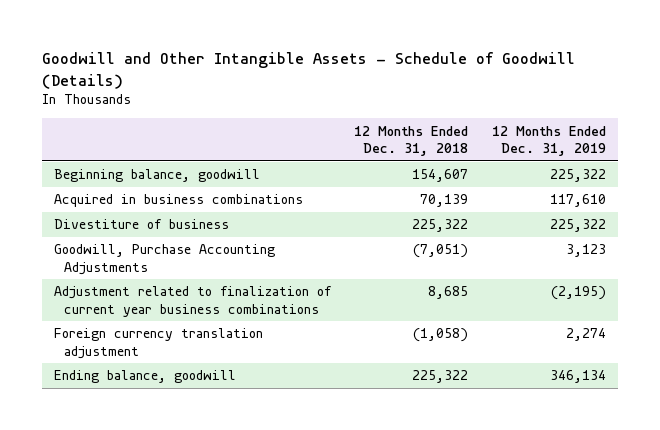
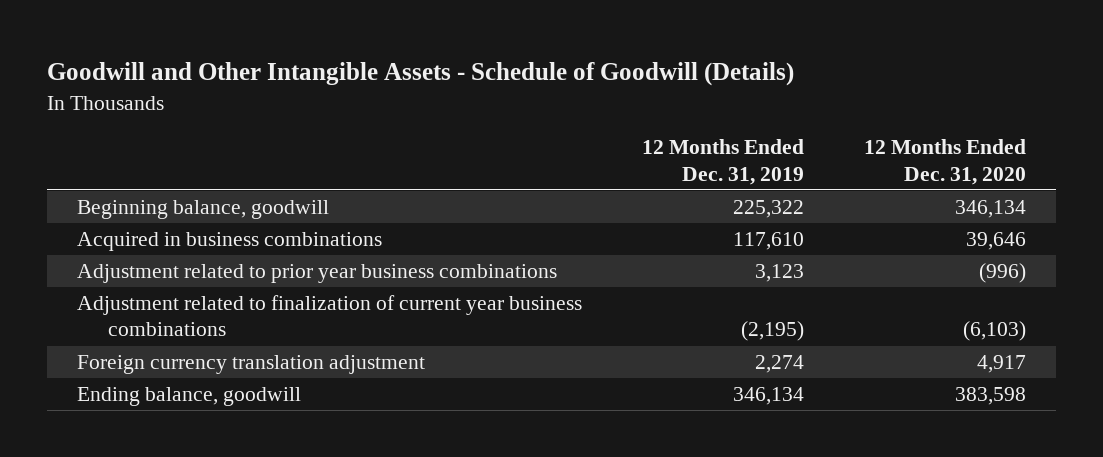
- | 12 Months Ended Dec. 31, 2018 | 12 Months Ended Dec. 31, 2019
+ | 12 Months Ended Dec. 31, 2019 | 12 Months Ended Dec. 31, 2020
- Divestiture of business | 225,322 | 225,322
- Goodwill, Purchase Accounting Adjustments | (7,051) | 3,123
+ Adjustment related to prior year business combinations | 3,123 | (996)

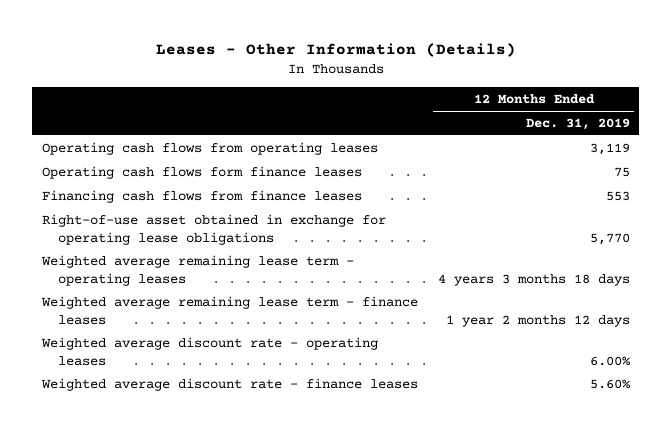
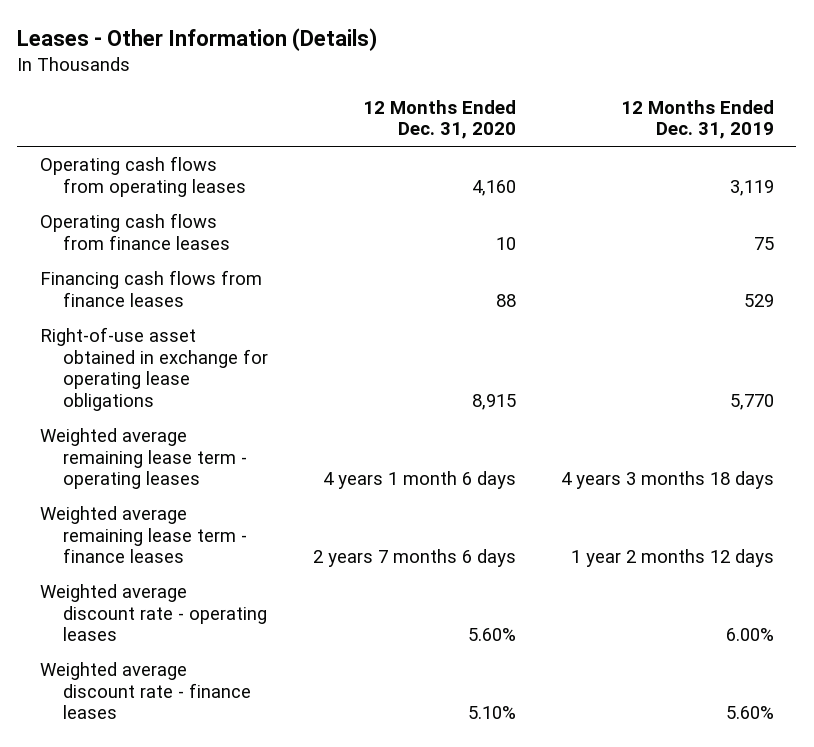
- | 12 Months Ended Dec. 31, 2019
+ | 12 Months Ended Dec. 31, 2020 | 12 Months Ended Dec. 31, 2019
- Operating cash flows form finance leases | 75
- Financing cash flows from finance leases | 553
+ Operating cash flows from finance leases | 10 | 75
+ Financing cash flows from finance leases | 88 | 529

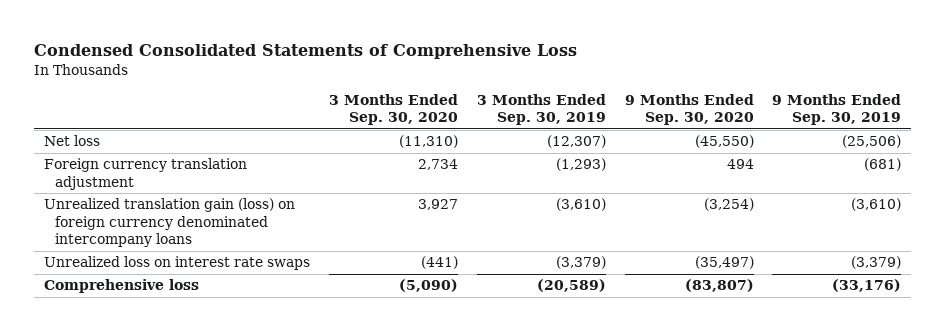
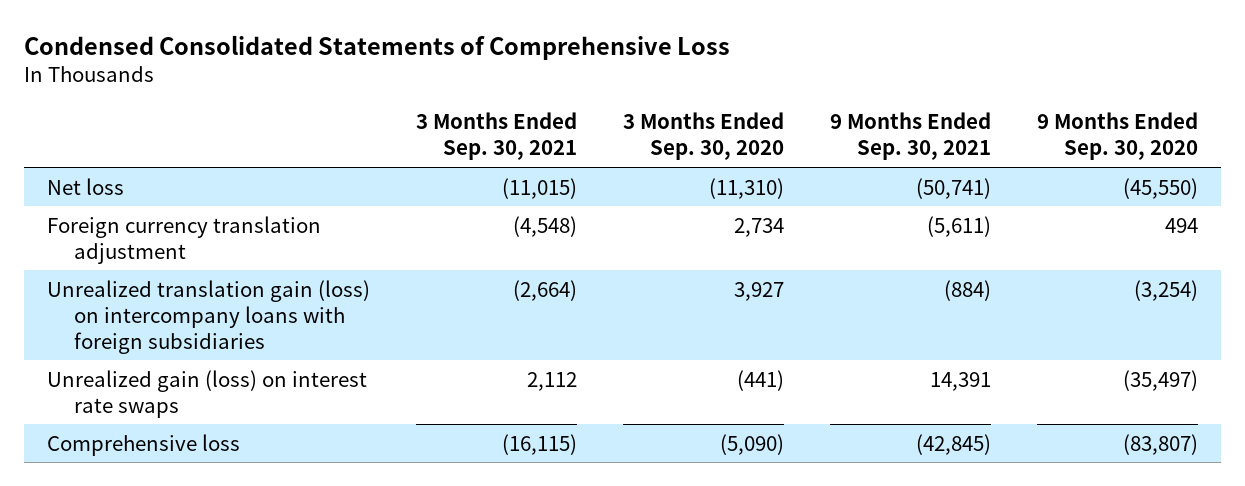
- | 3 Months Ended Sep. 30, 2020 | 3 Months Ended Sep. 30, 2019 | 9 Months Ended Sep. 30, 2020 | 9 Months Ended Sep. 30, 2019
+ | 3 Months Ended Sep. 30, 2021 | 3 Months Ended Sep. 30, 2020 | 9 Months Ended Sep. 30, 2021 | 9 Months Ended Sep. 30, 2020
- Unrealized translation gain (loss) on foreign currency denominated intercompany loans | 3,927 | (3,610) | (3,254) | (3,610)
- Unrealized loss on interest rate swaps | (441) | (3,379) | (35,497) | (3,379)
+ Unrealized translation gain (loss) on intercompany loans with foreign subsidiaries | (2,664) | 3,927 | (884) | (3,254)
+ Unrealized gain (loss) on interest rate swaps | 2,112 | (441) | 14,391 | (35,497)

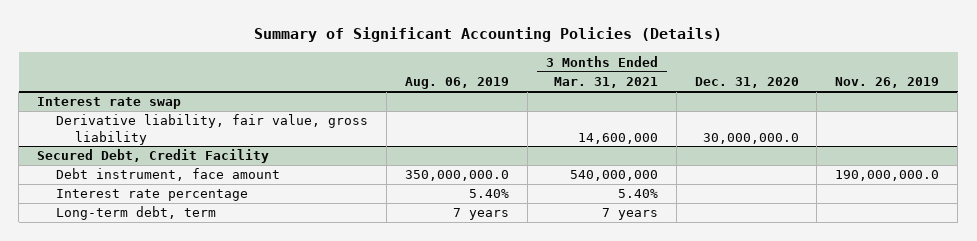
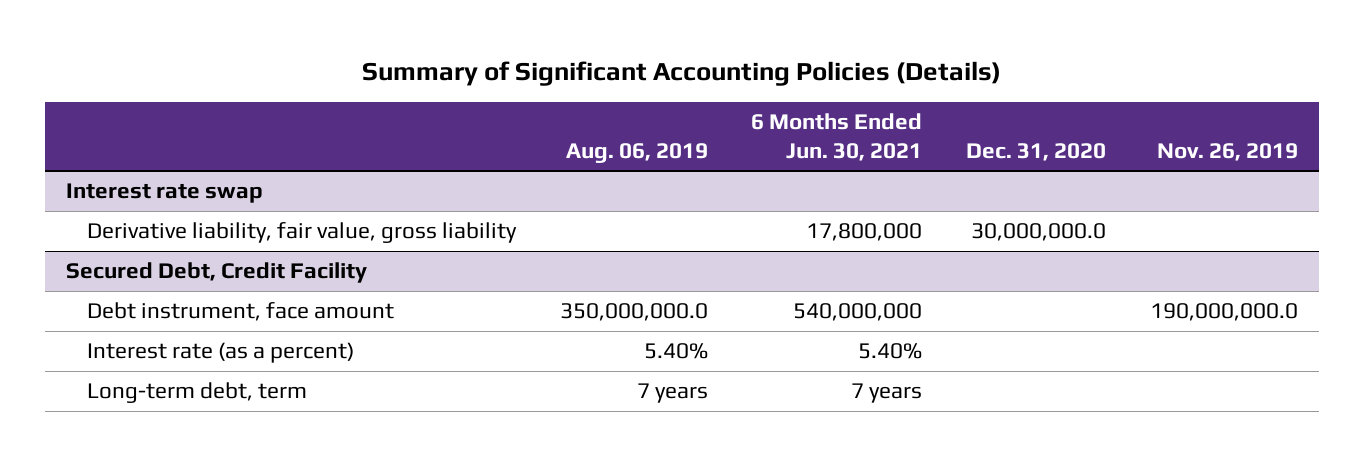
- | Aug. 06, 2019 | 3 Months Ended Mar. 31, 2021 | Dec. 31, 2020 | Nov. 26, 2019
+ | Aug. 06, 2019 | 6 Months Ended Jun. 30, 2021 | Dec. 31, 2020 | Nov. 26, 2019
@ Secured Debt, Credit Facility
- Interest rate percentage | 5.40% | 5.40% | |
+ Interest rate (as a percent) | 5.40% | 5.40% | |

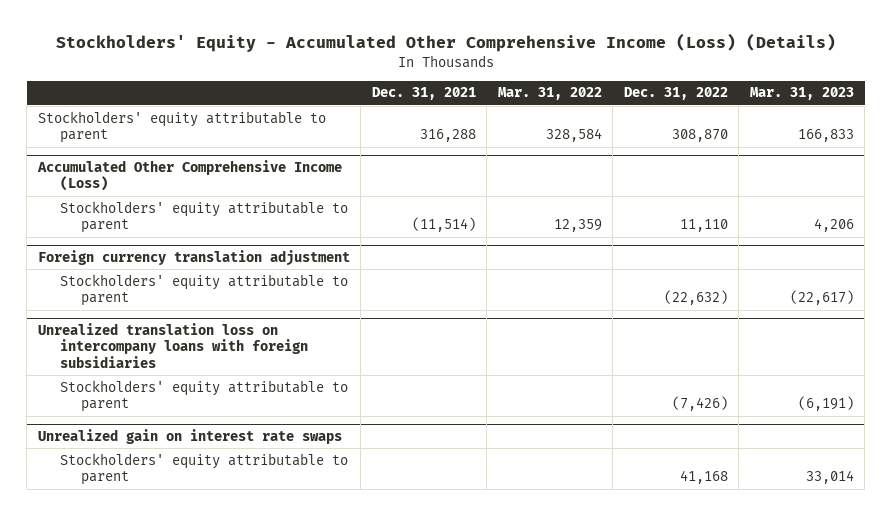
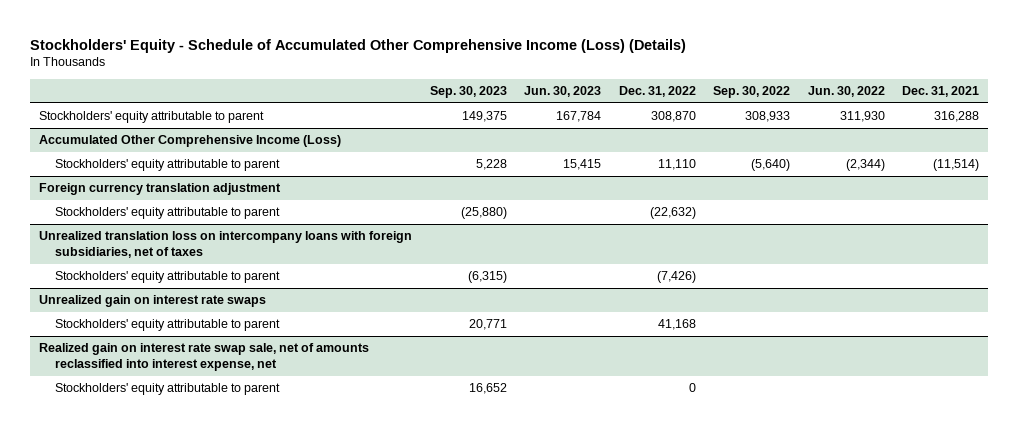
- Stockholders' Equity - Accumulated Other Comprehensive Income (Loss) (Details)
+ Stockholders' Equity - Schedule of Accumulated Other Comprehensive Income (Loss) (Details)
- | Dec. 31, 2021 | Mar. 31, 2022 | Dec. 31, 2022 | Mar. 31, 2023
+ | Sep. 30, 2023 | Jun. 30, 2023 | Dec. 31, 2022 | Sep. 30, 2022 | Jun. 30, 2022 | Dec. 31, 2021
- Unrealized translation loss on intercompany loans with foreign subsidiaries
+ Unrealized translation loss on intercompany loans with foreign subsidiaries, net of taxes
+ Realized gain on interest rate swap sale, net of amounts reclassified into interest expense, net
+ Stockholders' equity attributable to parent | 16,652 | | 0 | | |

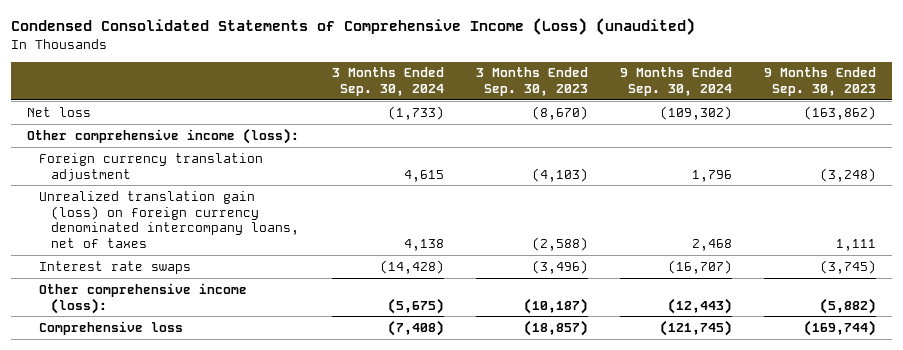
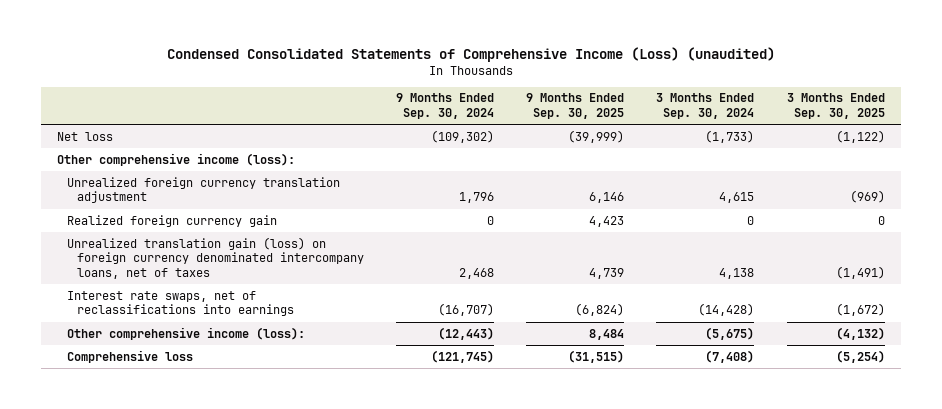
- | 3 Months Ended Sep. 30, 2024 | 3 Months Ended Sep. 30, 2023 | 9 Months Ended Sep. 30, 2024 | 9 Months Ended Sep. 30, 2023
+ | 9 Months Ended Sep. 30, 2024 | 9 Months Ended Sep. 30, 2025 | 3 Months Ended Sep. 30, 2024 | 3 Months Ended Sep. 30, 2025
- Foreign currency translation adjustment | 4,615 | (4,103) | 1,796 | (3,248)
+ Unrealized foreign currency translation adjustment | 1,796 | 6,146 | 4,615 | (969)
+ Realized foreign currency gain | 0 | 4,423 | 0 | 0
- Interest rate swaps | (14,428) | (3,496) | (16,707) | (3,745)
+ Interest rate swaps, net of reclassifications into earnings | (16,707) | (6,824) | (14,428) | (1,672)

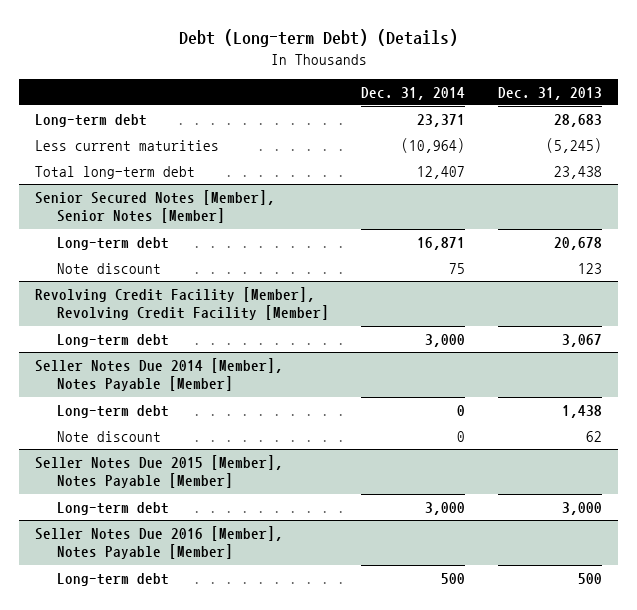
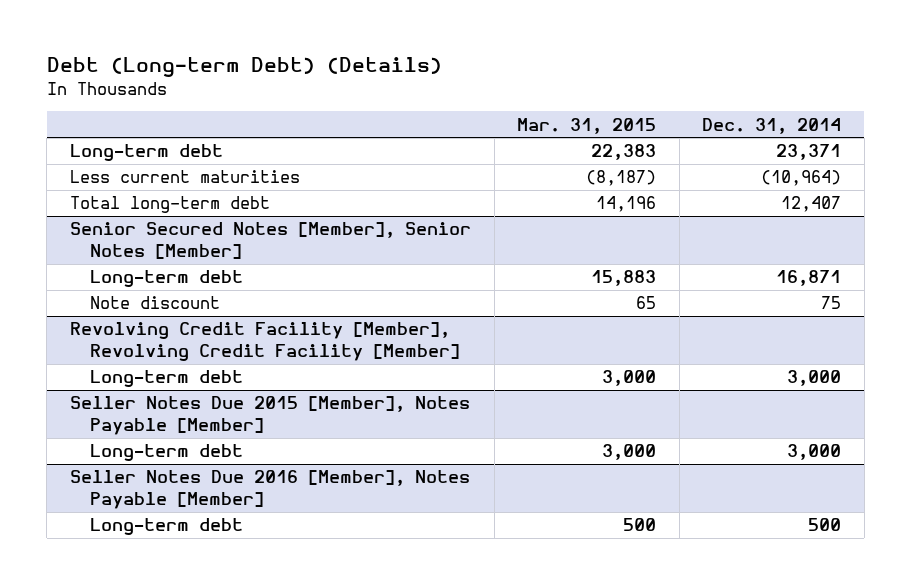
- | Dec. 31, 2014 | Dec. 31, 2013
+ | Mar. 31, 2015 | Dec. 31, 2014
- Seller Notes Due 2014 [Member], Notes Payable [Member]
- Long-term debt | 0 | 1,438
- Note discount | 0 | 62

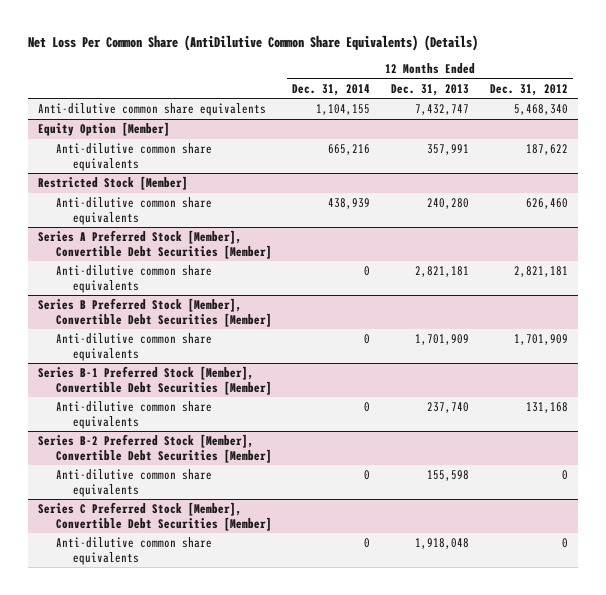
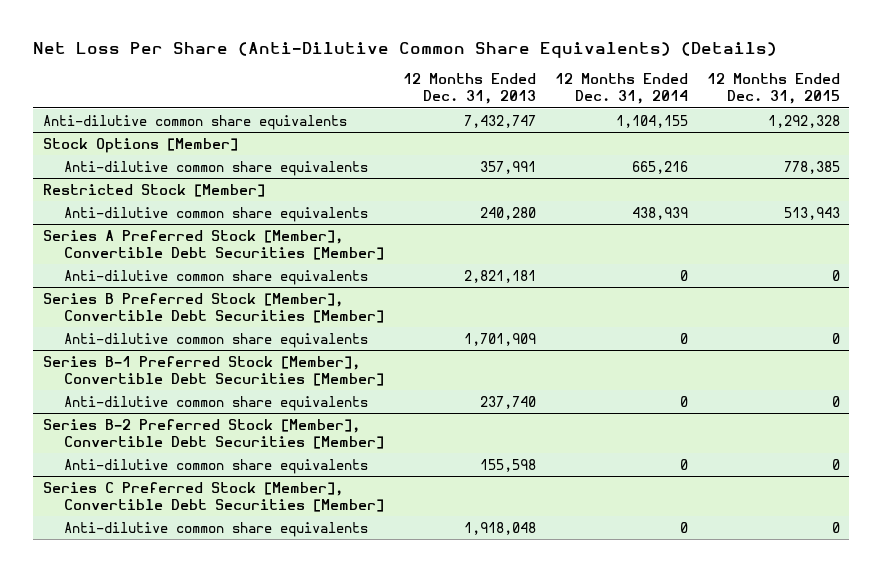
- Net Loss Per Common Share (AntiDilutive Common Share Equivalents) (Details)
+ Net Loss Per Share (Anti-Dilutive Common Share Equivalents) (Details)
- | 12 Months Ended Dec. 31, 2014 | 12 Months Ended Dec. 31, 2013 | 12 Months Ended Dec. 31, 2012
+ | 12 Months Ended Dec. 31, 2013 | 12 Months Ended Dec. 31, 2014 | 12 Months Ended Dec. 31, 2015
- Equity Option [Member]
+ Stock Options [Member]

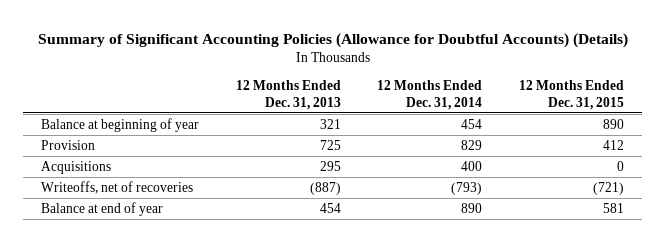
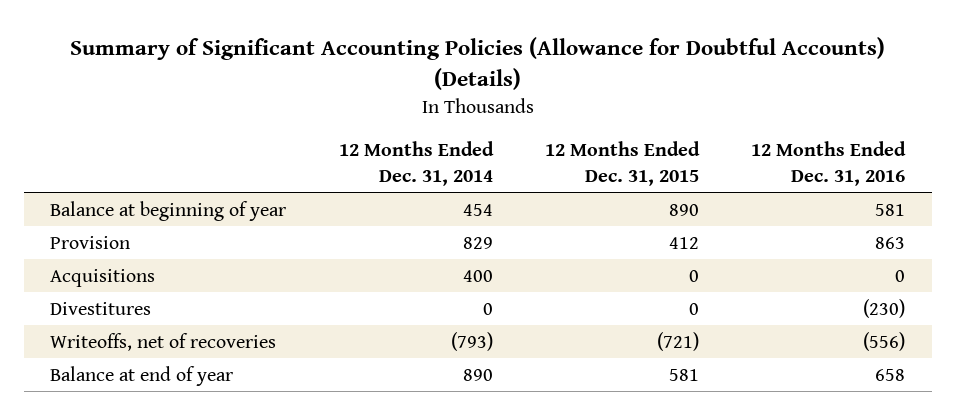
- | 12 Months Ended Dec. 31, 2013 | 12 Months Ended Dec. 31, 2014 | 12 Months Ended Dec. 31, 2015
+ | 12 Months Ended Dec. 31, 2014 | 12 Months Ended Dec. 31, 2015 | 12 Months Ended Dec. 31, 2016
+ Divestitures | 0 | 0 | (230)

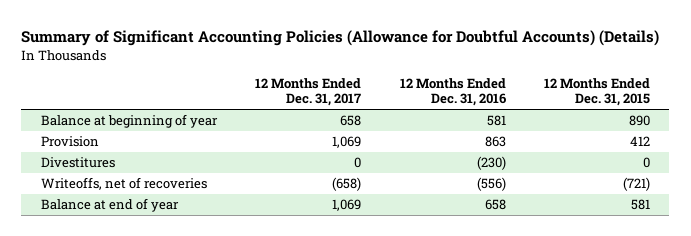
- | 12 Months Ended Dec. 31, 2014 | 12 Months Ended Dec. 31, 2015 | 12 Months Ended Dec. 31, 2016
+ | 12 Months Ended Dec. 31, 2017 | 12 Months Ended Dec. 31, 2016 | 12 Months Ended Dec. 31, 2015
- Acquisitions | 400 | 0 | 0

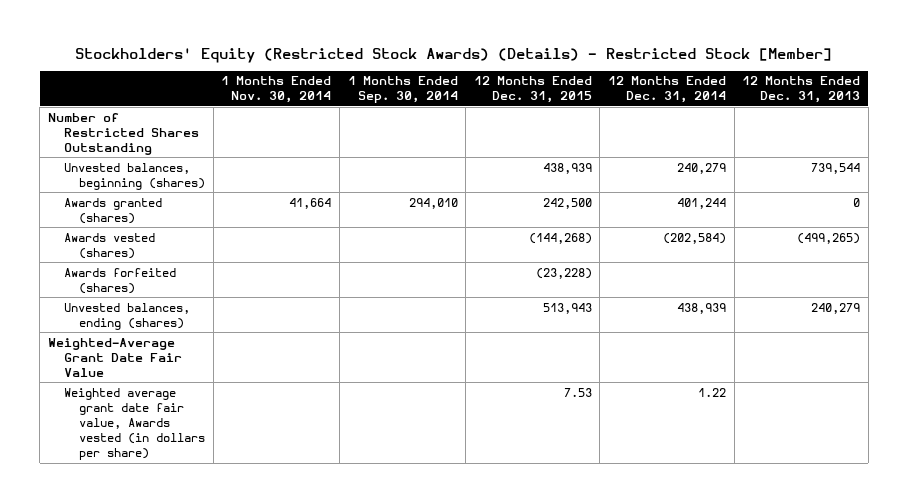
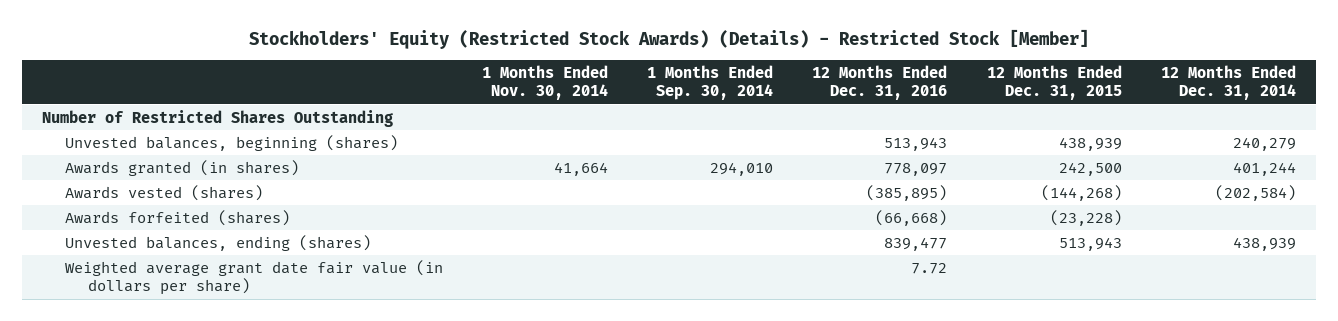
- | 1 Months Ended Nov. 30, 2014 | 1 Months Ended Sep. 30, 2014 | 12 Months Ended Dec. 31, 2015 | 12 Months Ended Dec. 31, 2014 | 12 Months Ended Dec. 31, 2013
+ | 1 Months Ended Nov. 30, 2014 | 1 Months Ended Sep. 30, 2014 | 12 Months Ended Dec. 31, 2016 | 12 Months Ended Dec. 31, 2015 | 12 Months Ended Dec. 31, 2014
- Awards granted (shares) | 41,664 | 294,010 | 242,500 | 401,244 | 0
+ Awards granted (in shares) | 41,664 | 294,010 | 778,097 | 242,500 | 401,244
- Weighted-Average Grant Date Fair Value
- Weighted average grant date fair value, Awards vested (in dollars per share) | | | 7.53 | 1.22 |
+ Weighted average grant date fair value (in dollars per share) | | | 7.72 | |

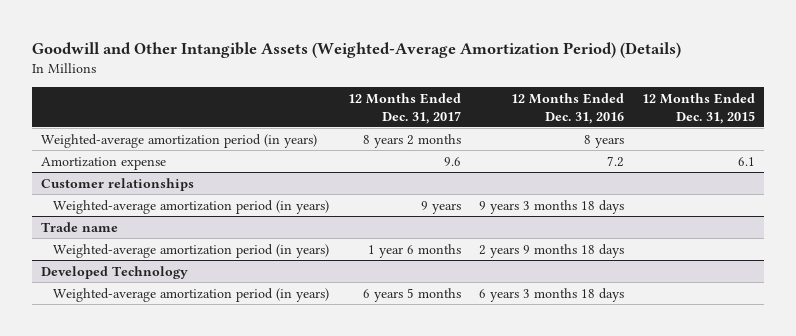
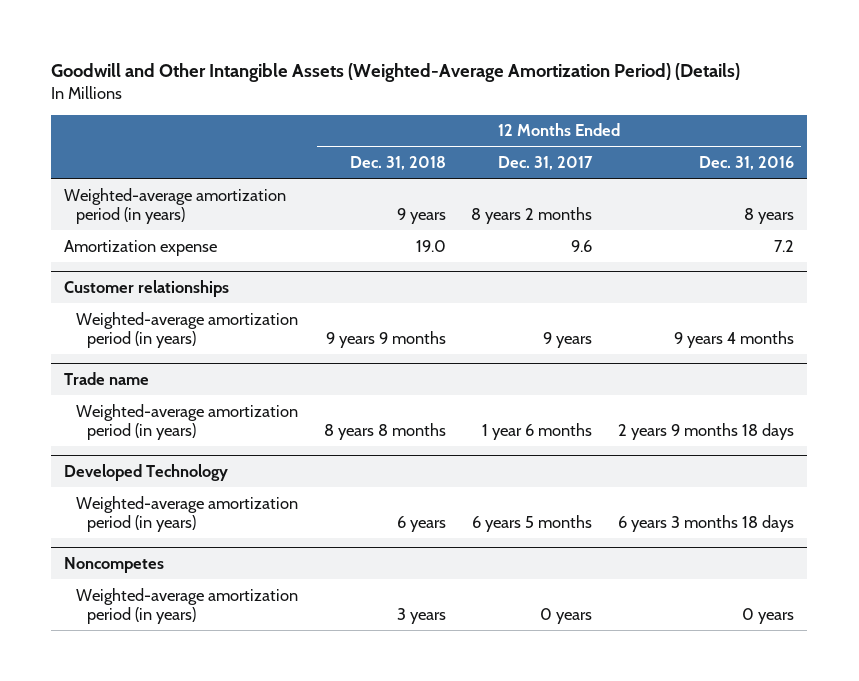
- | 12 Months Ended Dec. 31, 2017 | 12 Months Ended Dec. 31, 2016 | 12 Months Ended Dec. 31, 2015
+ | 12 Months Ended Dec. 31, 2018 | 12 Months Ended Dec. 31, 2017 | 12 Months Ended Dec. 31, 2016
@ Customer relationships
- Weighted-average amortization period (in years) | 9 years | 9 years 3 months 18 days |
+ Weighted-average amortization period (in years) | 9 years 9 months | 9 years | 9 years 4 months
+ Noncompetes
+ Weighted-average amortization period (in years) | 3 years | 0 years | 0 years

